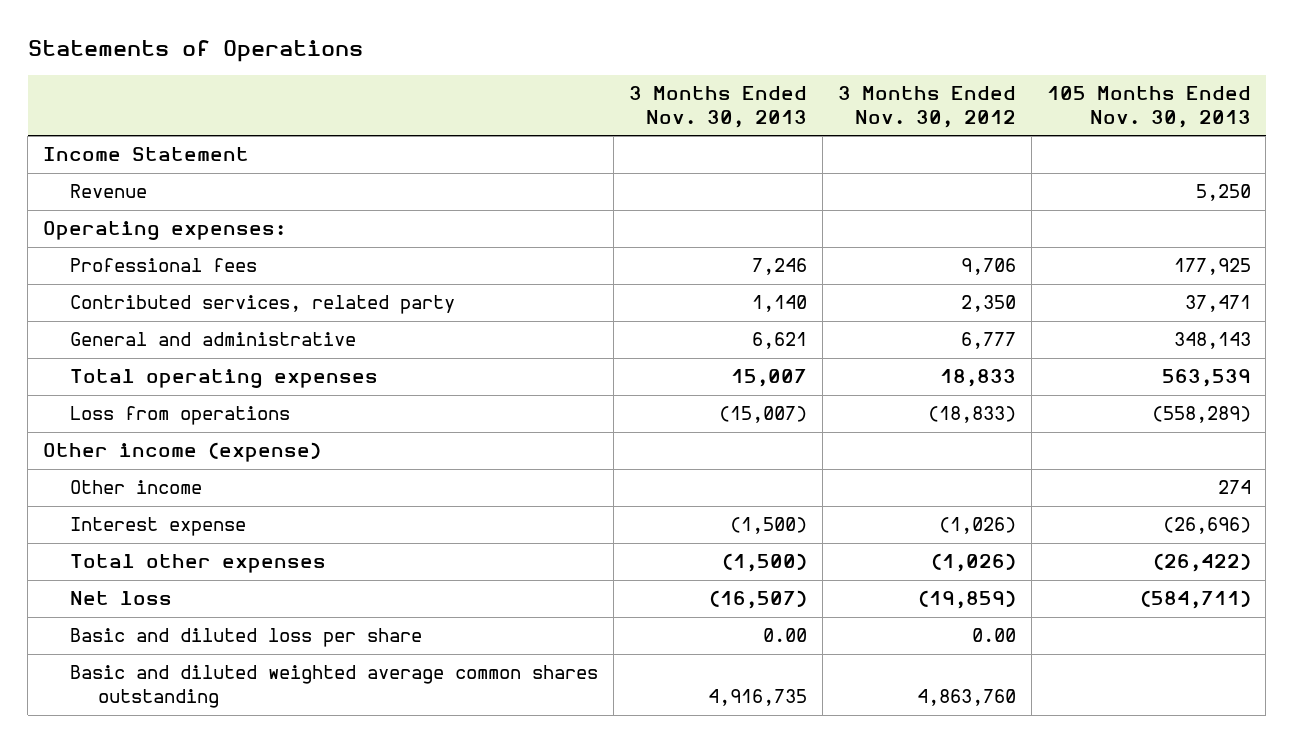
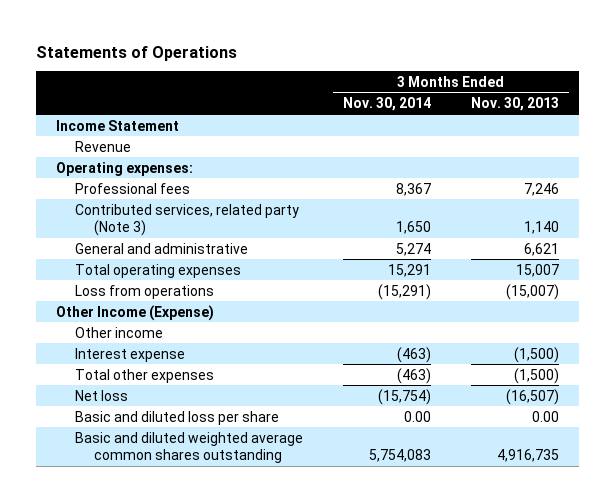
- | 3 Months Ended Nov. 30, 2013 | 3 Months Ended Nov. 30, 2012 | 105 Months Ended Nov. 30, 2013
+ | 3 Months Ended Nov. 30, 2014 | 3 Months Ended Nov. 30, 2013
- Contributed services, related party | 1,140 | 2,350 | 37,471
+ Contributed services, related party (Note 3) | 1,650 | 1,140
- Other income (expense)
+ Other Income (Expense)

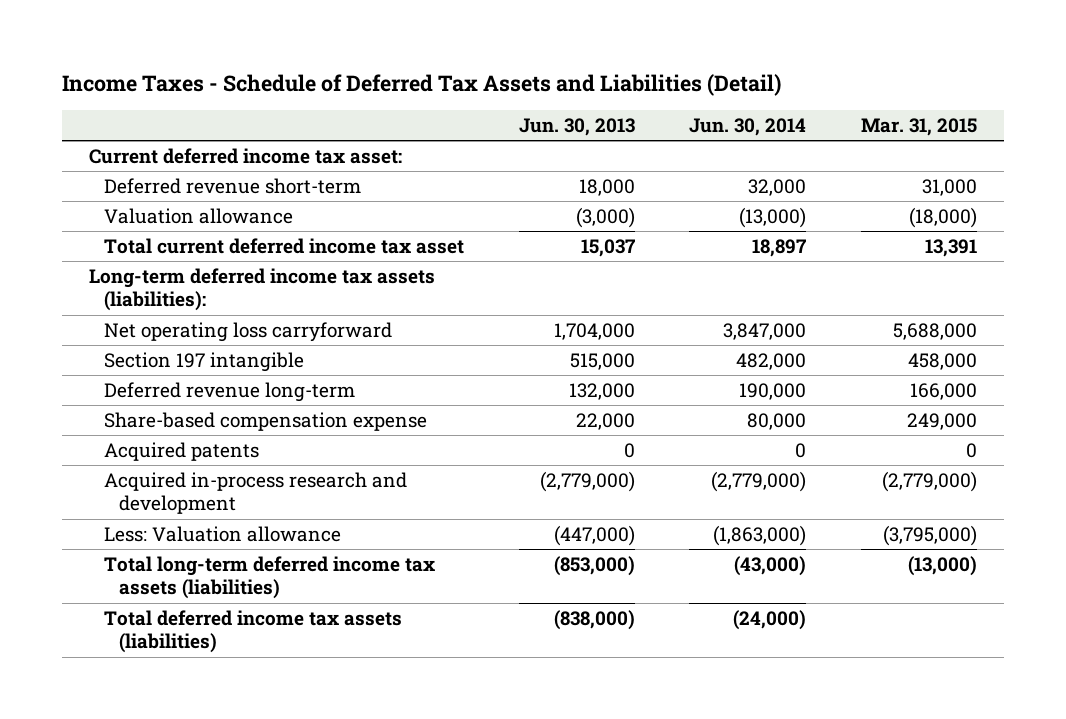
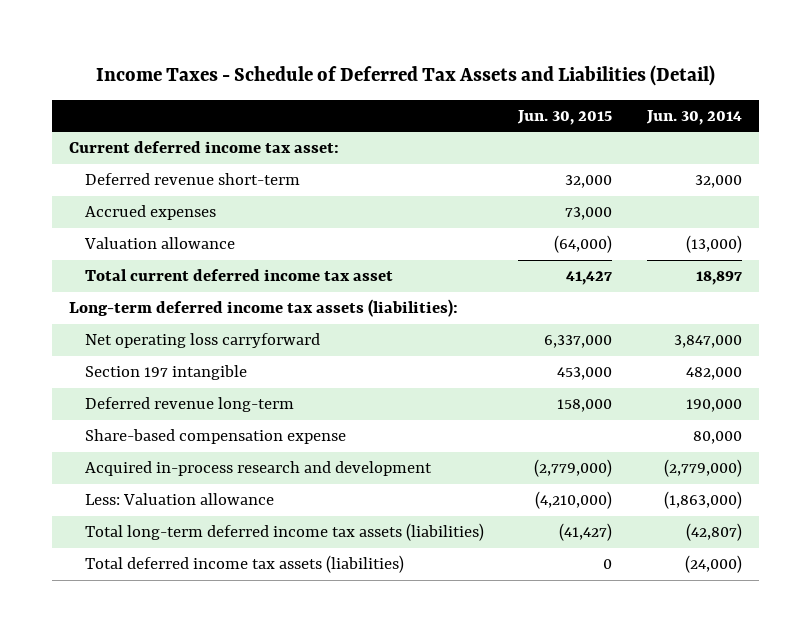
- | Jun. 30, 2013 | Jun. 30, 2014 | Mar. 31, 2015
+ | Jun. 30, 2015 | Jun. 30, 2014
+ Accrued expenses | 73,000 |
- Acquired patents | 0 | 0 | 0
- Total long-term deferred income tax assets (liabilities) | (853,000) | (43,000) | (13,000)
+ Total long-term deferred income tax assets (liabilities) | (41,427) | (42,807)

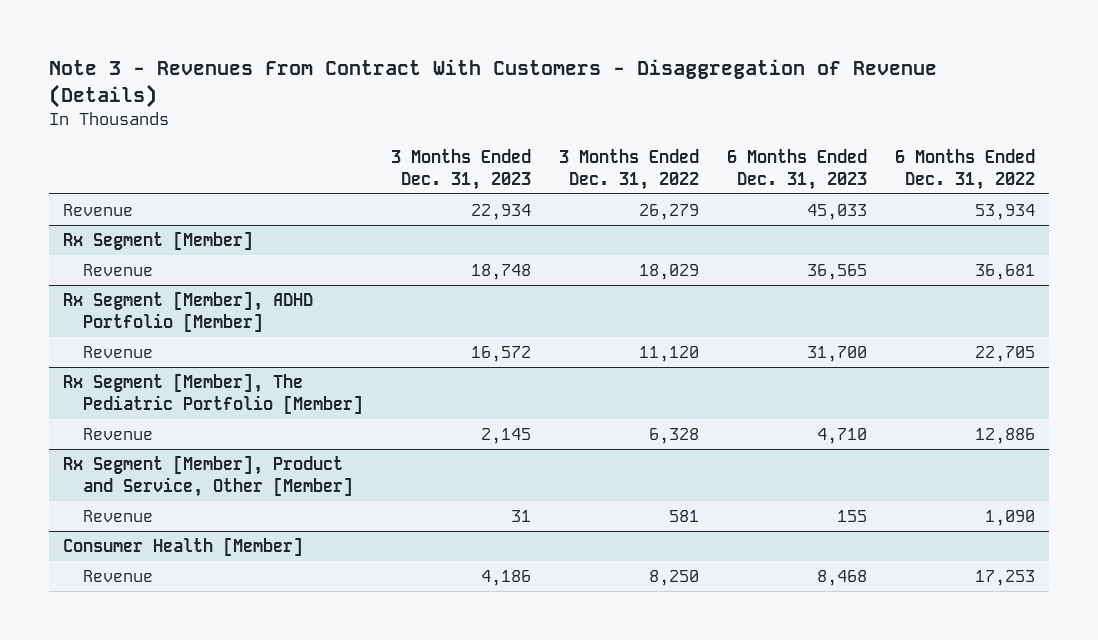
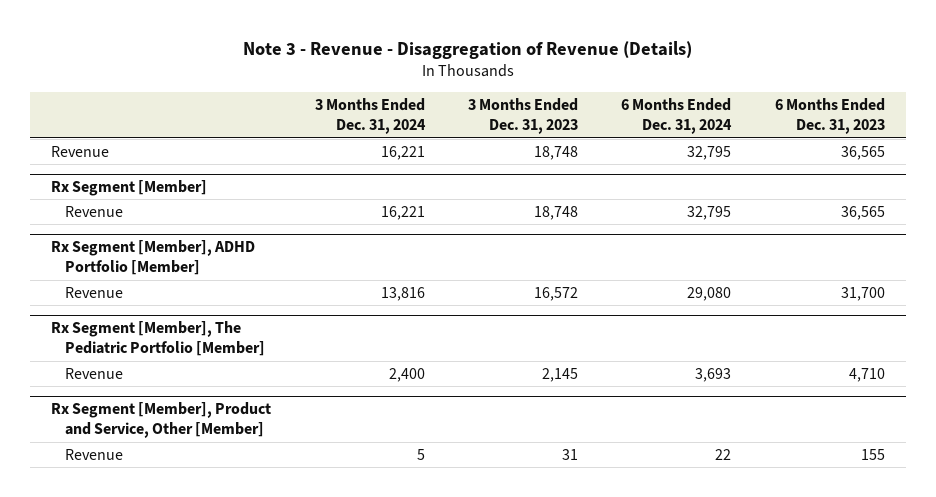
- Note 3 - Revenues From Contract With Customers - Disaggregation of Revenue (Details)
+ Note 3 - Revenue - Disaggregation of Revenue (Details)
- | 3 Months Ended Dec. 31, 2023 | 3 Months Ended Dec. 31, 2022 | 6 Months Ended Dec. 31, 2023 | 6 Months Ended Dec. 31, 2022
+ | 3 Months Ended Dec. 31, 2024 | 3 Months Ended Dec. 31, 2023 | 6 Months Ended Dec. 31, 2024 | 6 Months Ended Dec. 31, 2023
- Revenue | 22,934 | 26,279 | 45,033 | 53,934
+ Revenue | 16,221 | 18,748 | 32,795 | 36,565
- Consumer Health [Member]
- Revenue | 4,186 | 8,250 | 8,468 | 17,253

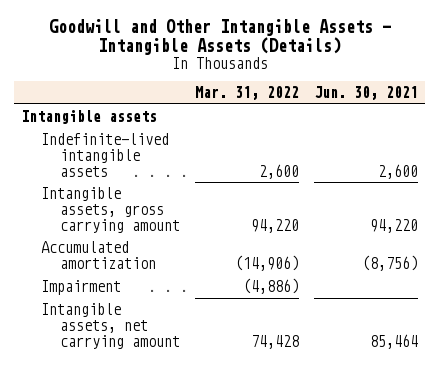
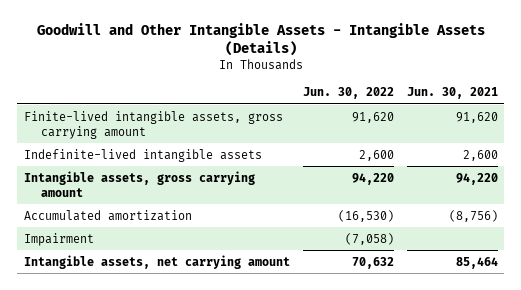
- | Mar. 31, 2022 | Jun. 30, 2021
+ | Jun. 30, 2022 | Jun. 30, 2021
- Intangible assets
+ Finite-lived intangible assets, gross carrying amount | 91,620 | 91,620

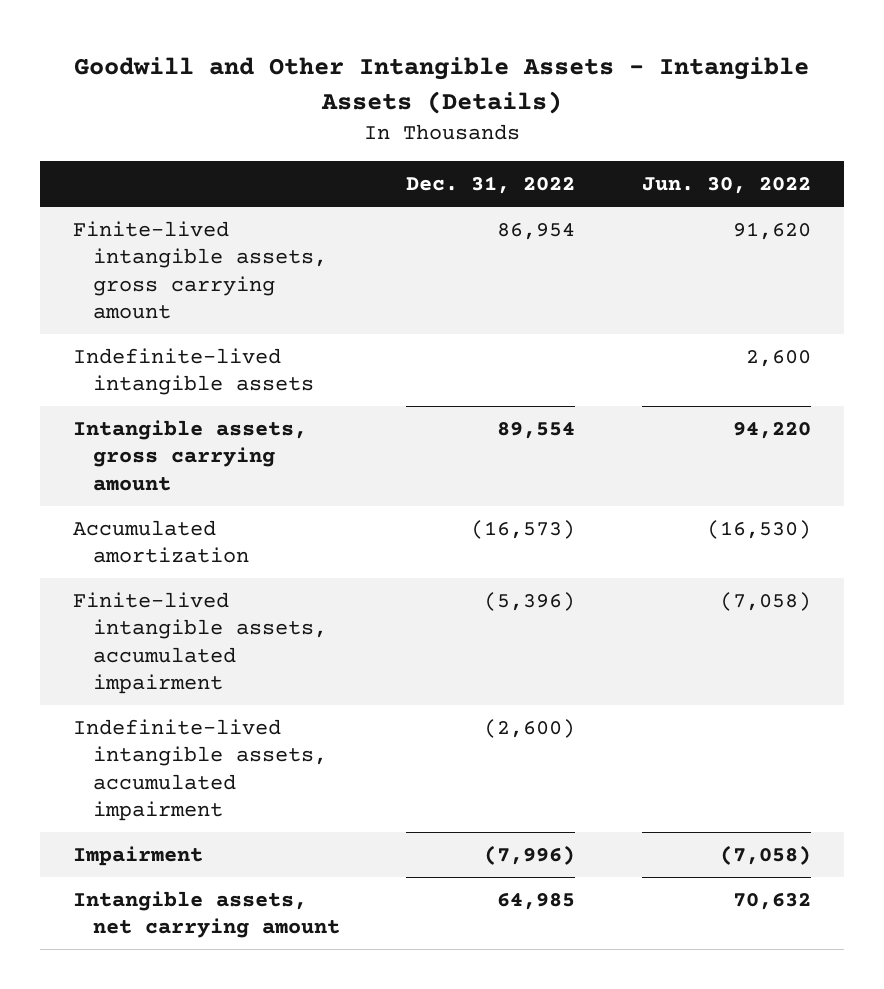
- | Jun. 30, 2022 | Jun. 30, 2021
+ | Dec. 31, 2022 | Jun. 30, 2022
+ Finite-lived intangible assets, accumulated impairment | (5,396) | (7,058)
+ Indefinite-lived intangible assets, accumulated impairment | (2,600) |

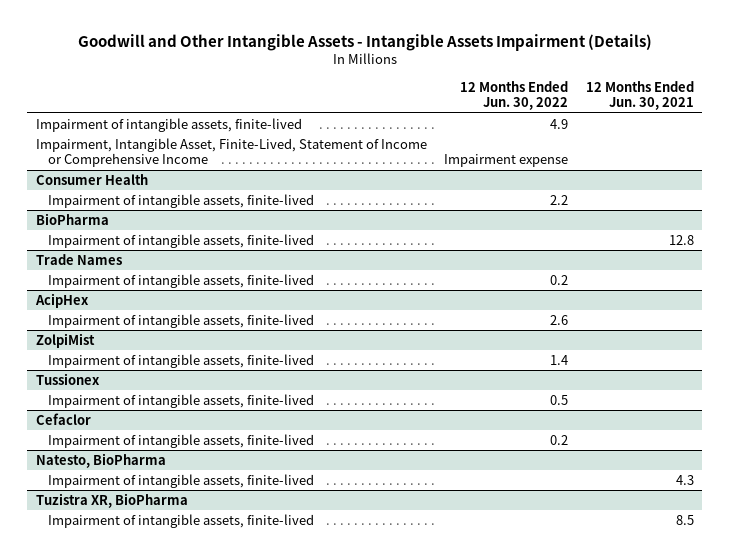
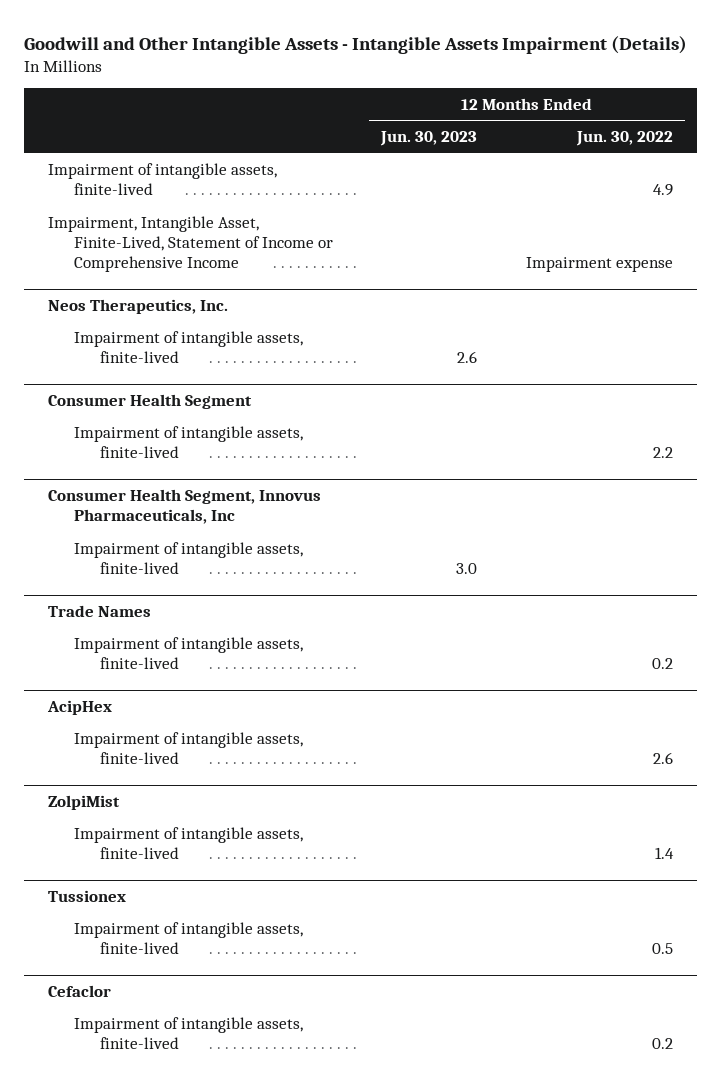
- | 12 Months Ended Jun. 30, 2022 | 12 Months Ended Jun. 30, 2021
+ | 12 Months Ended Jun. 30, 2023 | 12 Months Ended Jun. 30, 2022
- Consumer Health
+ Neos Therapeutics, Inc.
+ Impairment of intangible assets, finite-lived | 2.6 |
+ Consumer Health Segment
- BioPharma
+ Consumer Health Segment, Innovus Pharmaceuticals, Inc
- Natesto, BioPharma
- Impairment of intangible assets, finite-lived | | 4.3
- Tuzistra XR, BioPharma
- Impairment of intangible assets, finite-lived | | 8.5

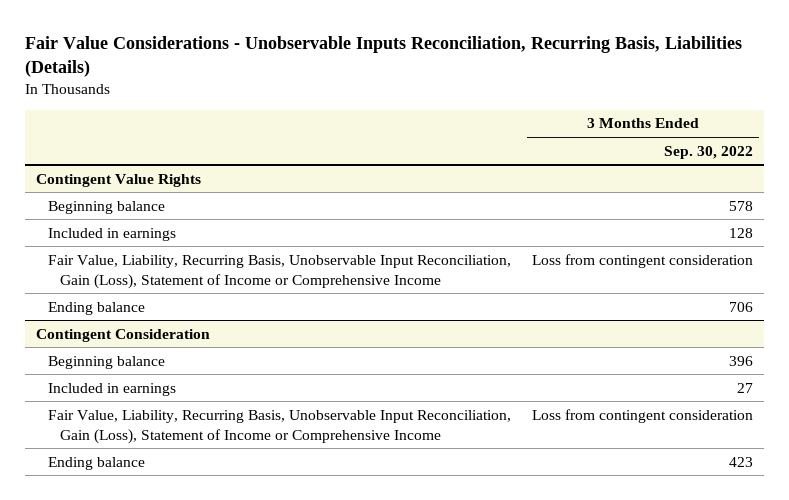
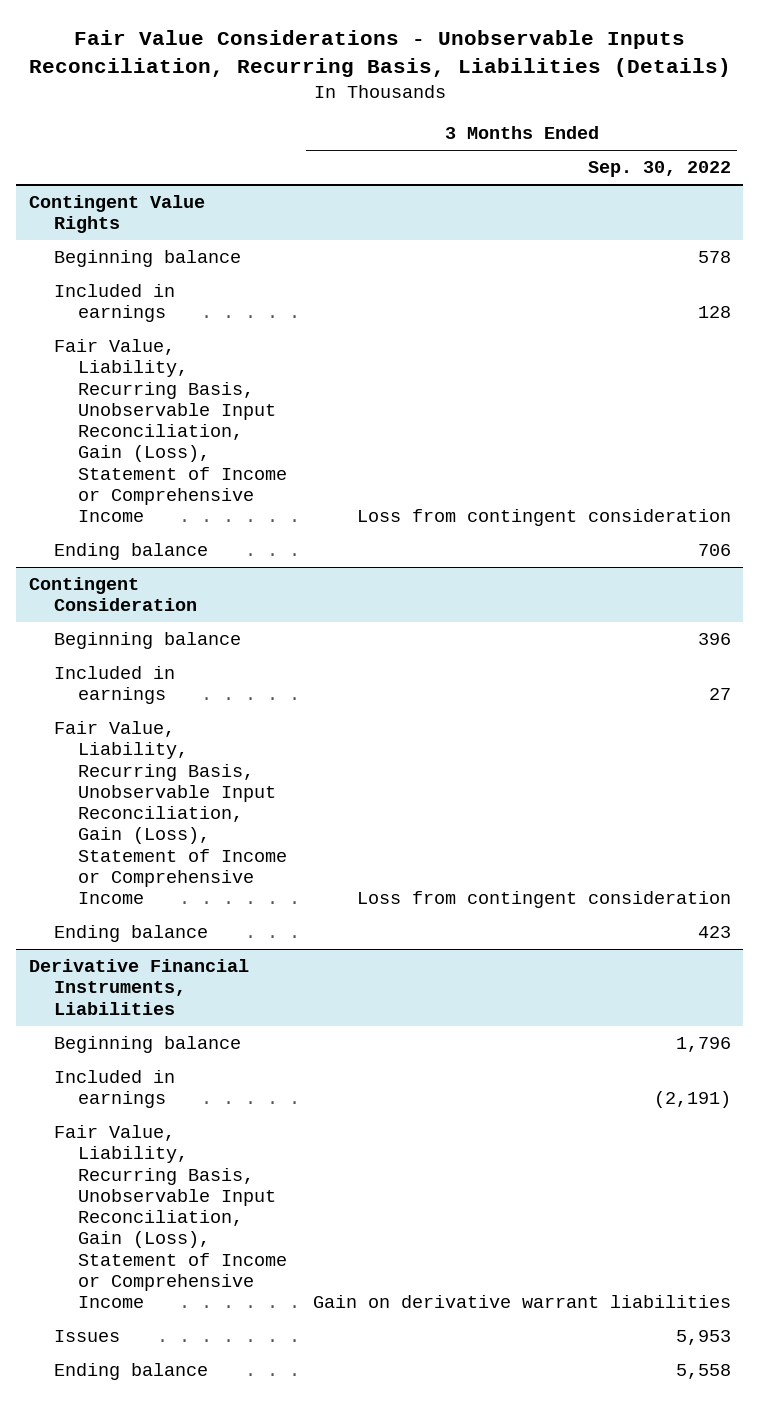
+ Derivative Financial Instruments, Liabilities
+ Beginning balance | 1,796
+ Included in earnings | (2,191)
+ Fair Value, Liability, Recurring Basis, Unobservable Input Reconciliation, Gain (Loss), Statement of Income or Comprehensive Income | Gain on derivative warrant liabilities
+ Issues | 5,953
+ Ending balance | 5,558

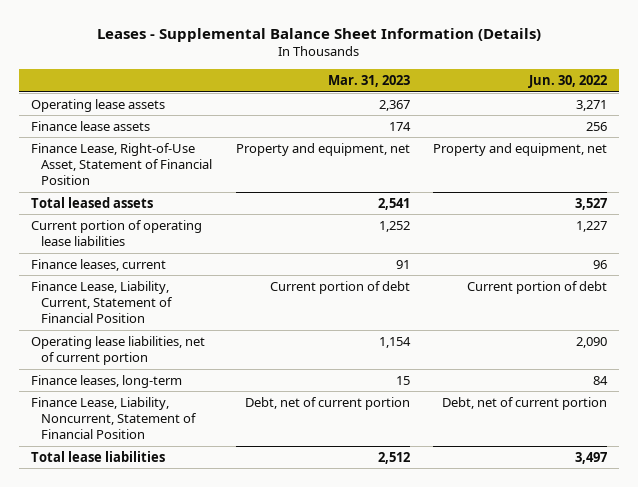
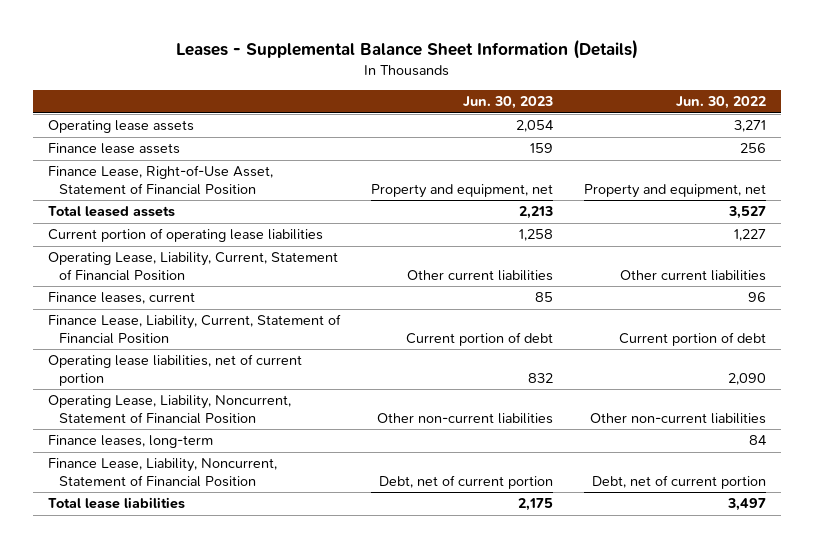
- | Mar. 31, 2023 | Jun. 30, 2022
+ | Jun. 30, 2023 | Jun. 30, 2022
+ Operating Lease, Liability, Current, Statement of Financial Position | Other current liabilities | Other current liabilities
+ Operating Lease, Liability, Noncurrent, Statement of Financial Position | Other non-current liabilities | Other non-current liabilities

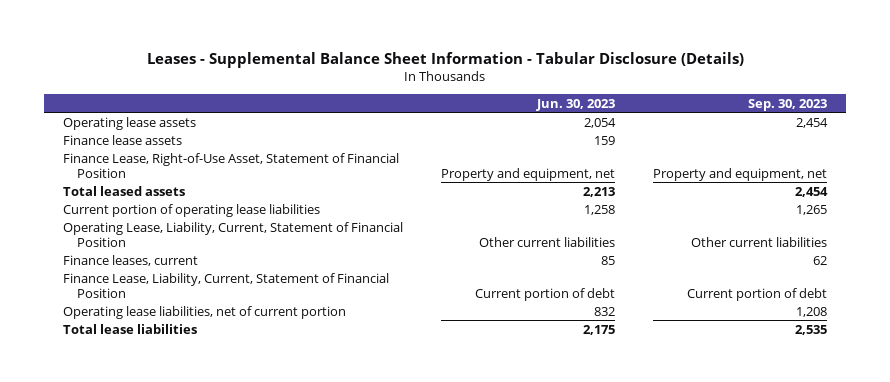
- Leases - Supplemental Balance Sheet Information (Details)
+ Leases - Supplemental Balance Sheet Information - Tabular Disclosure (Details)
- | Jun. 30, 2023 | Jun. 30, 2022
+ | Jun. 30, 2023 | Sep. 30, 2023
- Operating Lease, Liability, Noncurrent, Statement of Financial Position | Other non-current liabilities | Other non-current liabilities
- Finance leases, long-term | | 84
- Finance Lease, Liability, Noncurrent, Statement of Financial Position | Debt, net of current portion | Debt, net of current portion

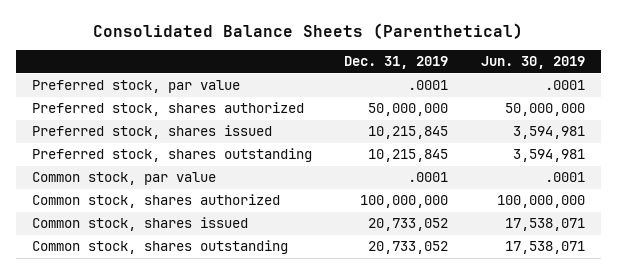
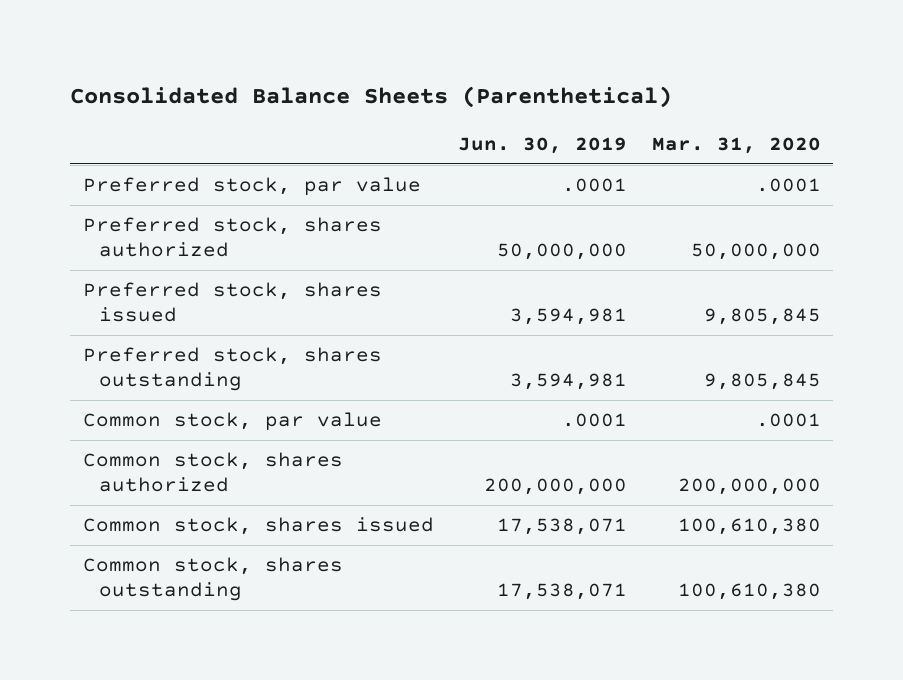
- | Dec. 31, 2019 | Jun. 30, 2019
+ | Jun. 30, 2019 | Mar. 31, 2020
- Common stock, shares authorized | 100,000,000 | 100,000,000
+ Common stock, shares authorized | 200,000,000 | 200,000,000

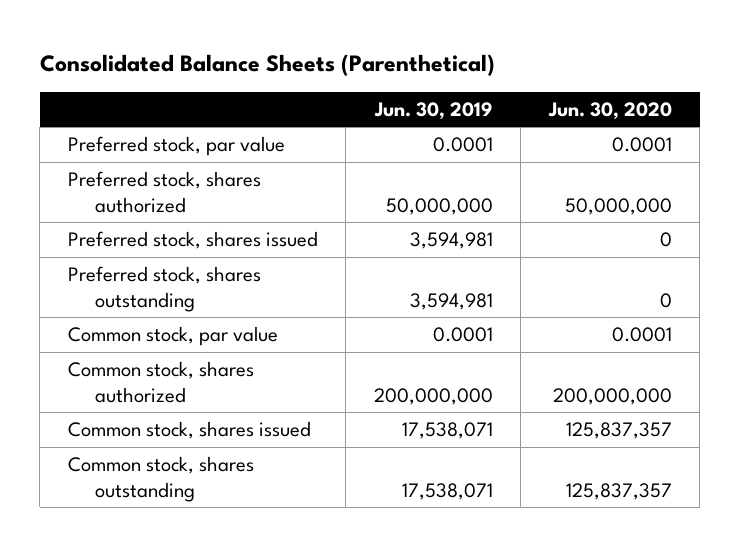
- | Jun. 30, 2019 | Mar. 31, 2020
+ | Jun. 30, 2019 | Jun. 30, 2020
- Preferred stock, par value | .0001 | .0001
+ Preferred stock, par value | 0.0001 | 0.0001
- Common stock, par value | .0001 | .0001
+ Common stock, par value | 0.0001 | 0.0001

